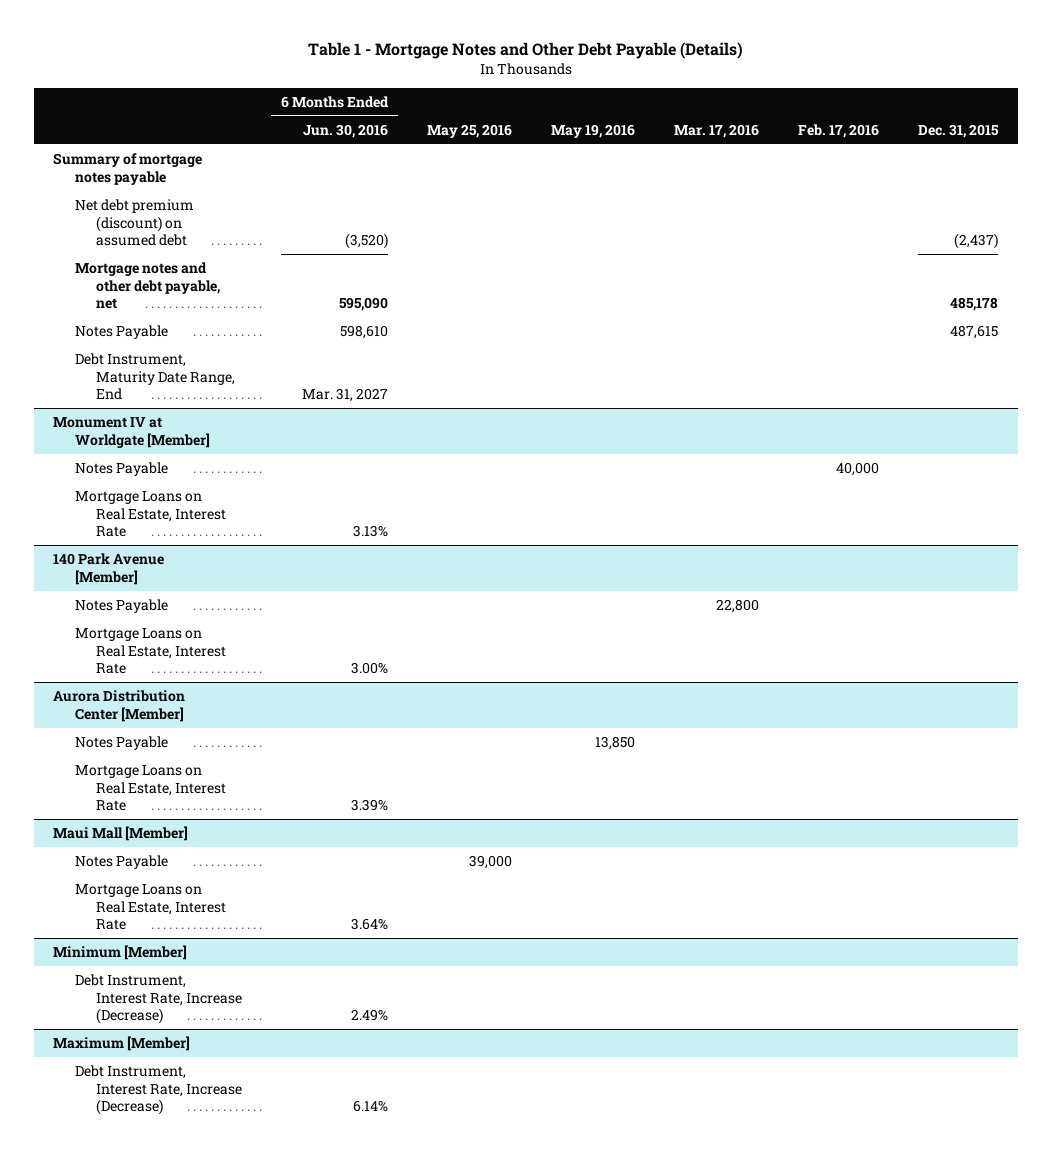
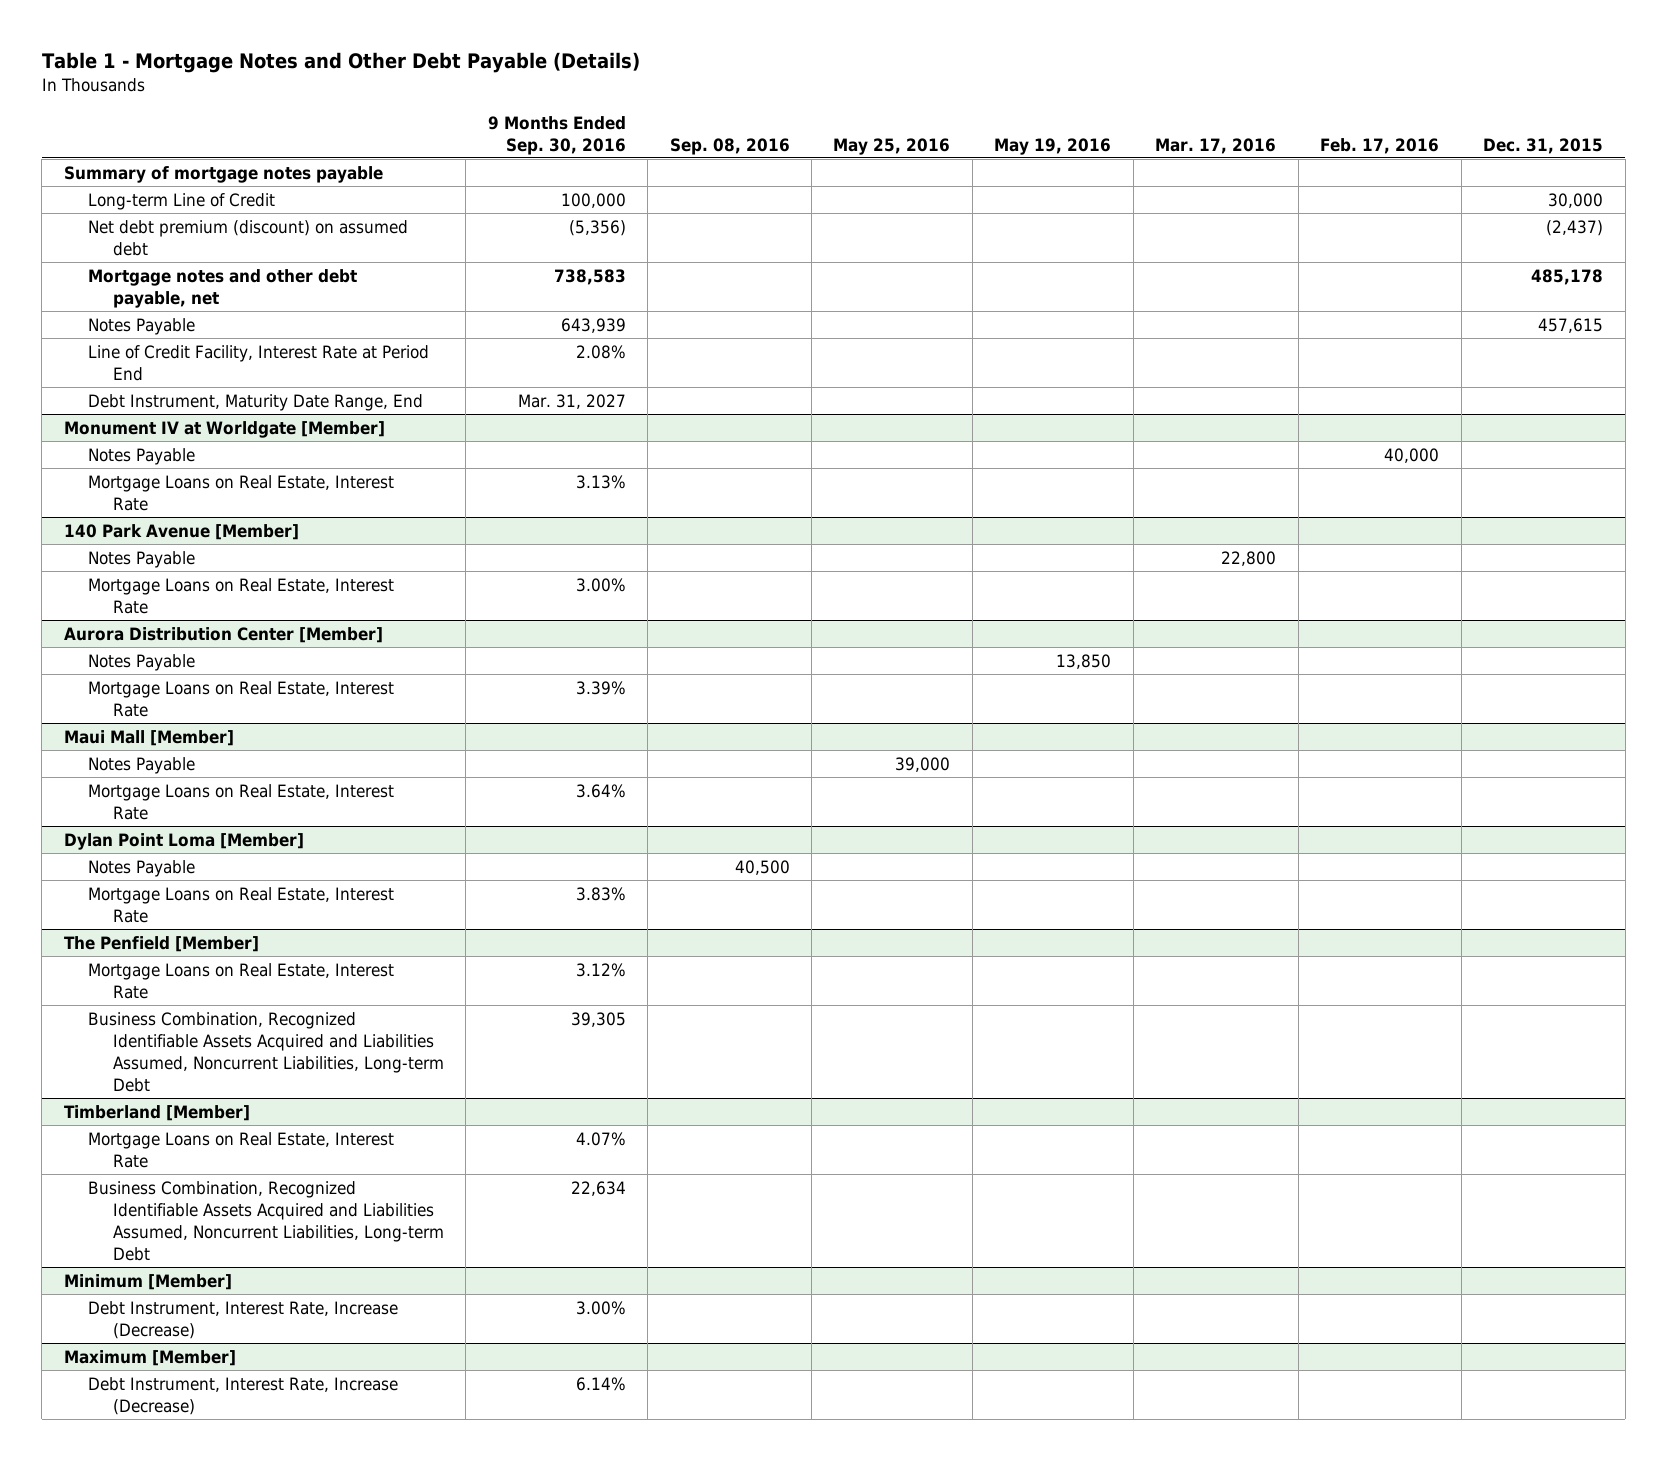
- | 6 Months Ended Jun. 30, 2016 | May 25, 2016 | May 19, 2016 | Mar. 17, 2016 | Feb. 17, 2016 | Dec. 31, 2015
+ | 9 Months Ended Sep. 30, 2016 | Sep. 08, 2016 | May 25, 2016 | May 19, 2016 | Mar. 17, 2016 | Feb. 17, 2016 | Dec. 31, 2015
+ Long-term Line of Credit | 100,000 | | | | | | 30,000
- Notes Payable | 598,610 | | | | | 487,615
+ Notes Payable | 643,939 | | | | | | 457,615
+ Line of Credit Facility, Interest Rate at Period End | 2.08% | | | | | |
+ Dylan Point Loma [Member]
+ Notes Payable | | 40,500 | | | | |
+ Mortgage Loans on Real Estate, Interest Rate | 3.83% | | | | | |
+ The Penfield [Member]
+ Mortgage Loans on Real Estate, Interest Rate | 3.12% | | | | | |
+ Business Combination, Recognized Identifiable Assets Acquired and Liabilities Assumed, Noncurrent Liabilities, Long-term Debt | 39,305 | | | | | |
+ Timberland [Member]
+ Mortgage Loans on Real Estate, Interest Rate | 4.07% | | | | | |
+ Business Combination, Recognized Identifiable Assets Acquired and Liabilities Assumed, Noncurrent Liabilities, Long-term Debt | 22,634 | | | | | |

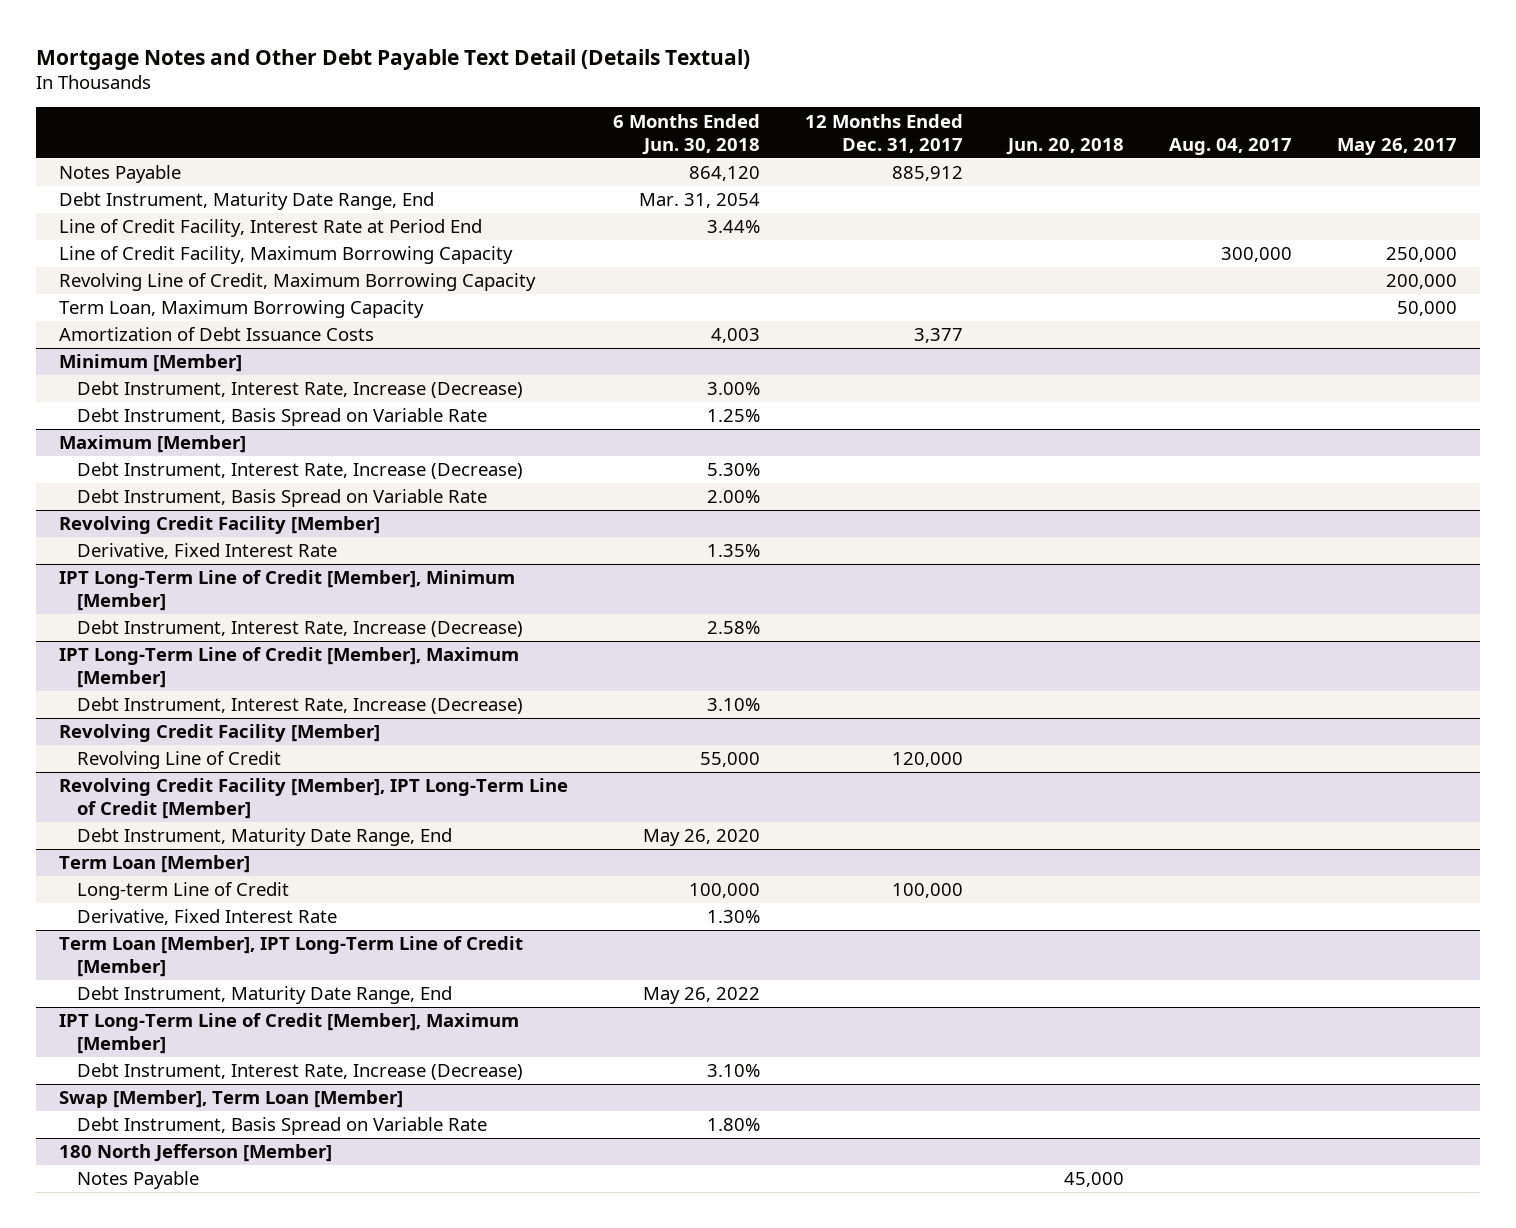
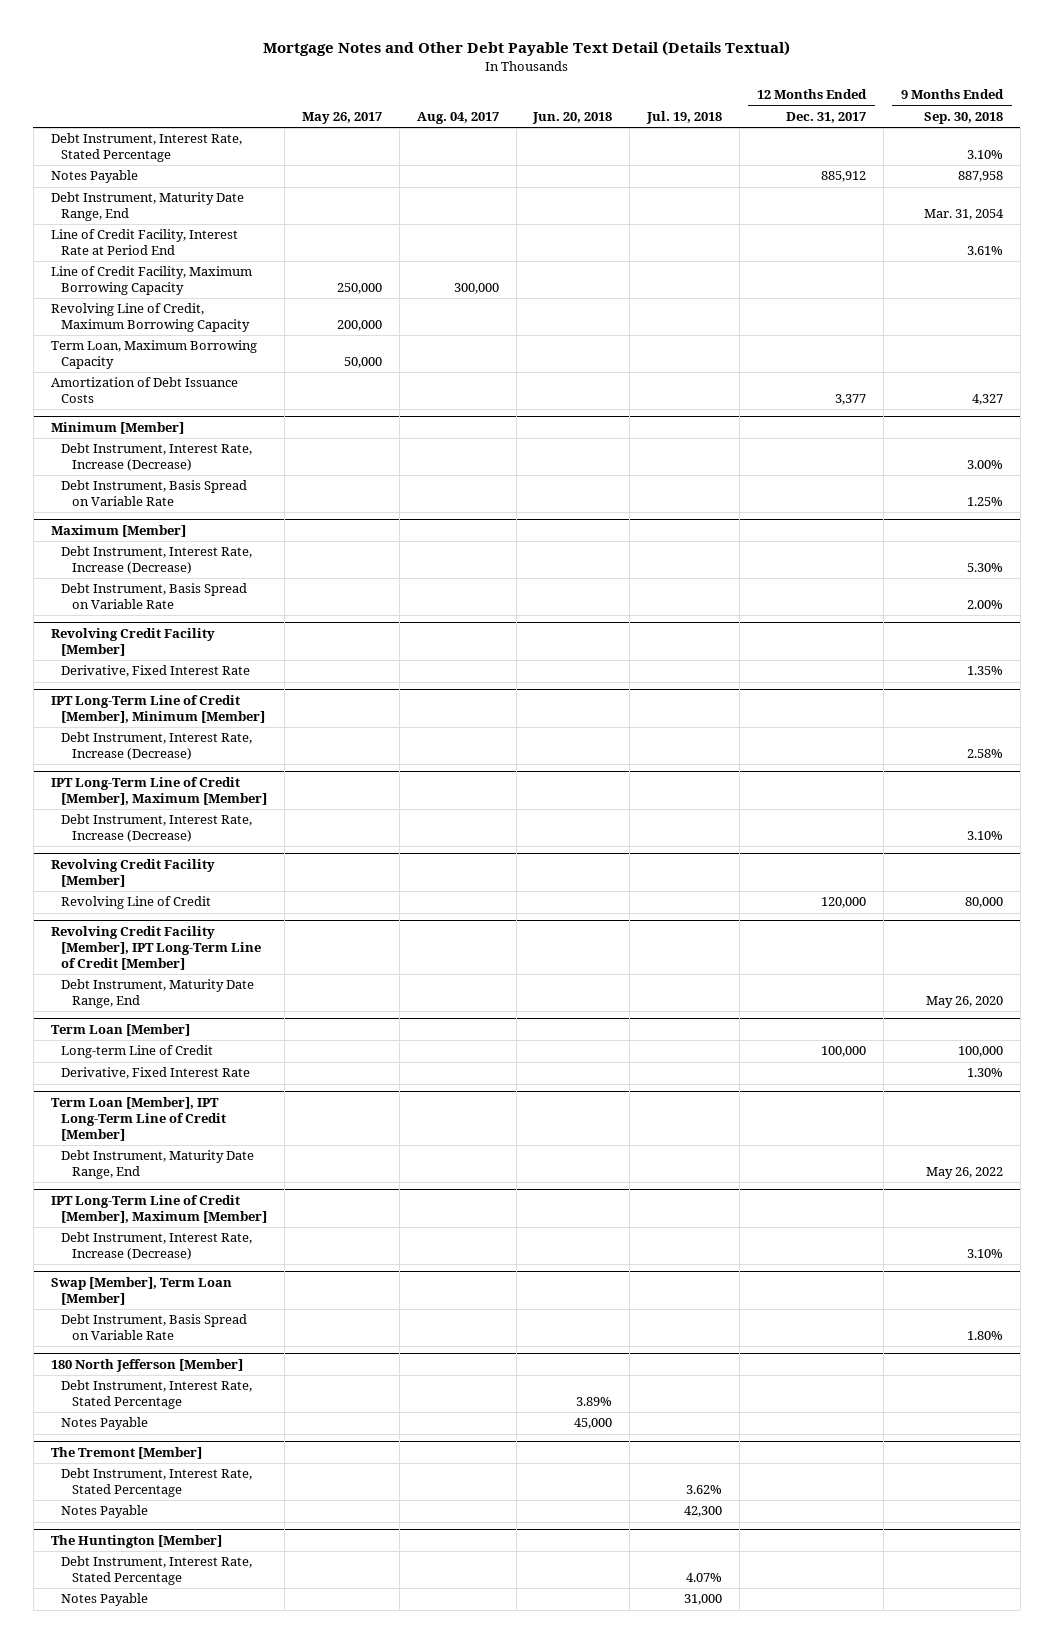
- | 6 Months Ended Jun. 30, 2018 | 12 Months Ended Dec. 31, 2017 | Jun. 20, 2018 | Aug. 04, 2017 | May 26, 2017
+ | May 26, 2017 | Aug. 04, 2017 | Jun. 20, 2018 | Jul. 19, 2018 | 12 Months Ended Dec. 31, 2017 | 9 Months Ended Sep. 30, 2018
+ Debt Instrument, Interest Rate, Stated Percentage | | | | | | 3.10%
@ 180 North Jefferson [Member]
+ Debt Instrument, Interest Rate, Stated Percentage | | | 3.89% | | |
+ The Tremont [Member]
+ Debt Instrument, Interest Rate, Stated Percentage | | | | 3.62% | |
+ Notes Payable | | | | 42,300 | |
+ The Huntington [Member]
+ Debt Instrument, Interest Rate, Stated Percentage | | | | 4.07% | |
+ Notes Payable | | | | 31,000 | |

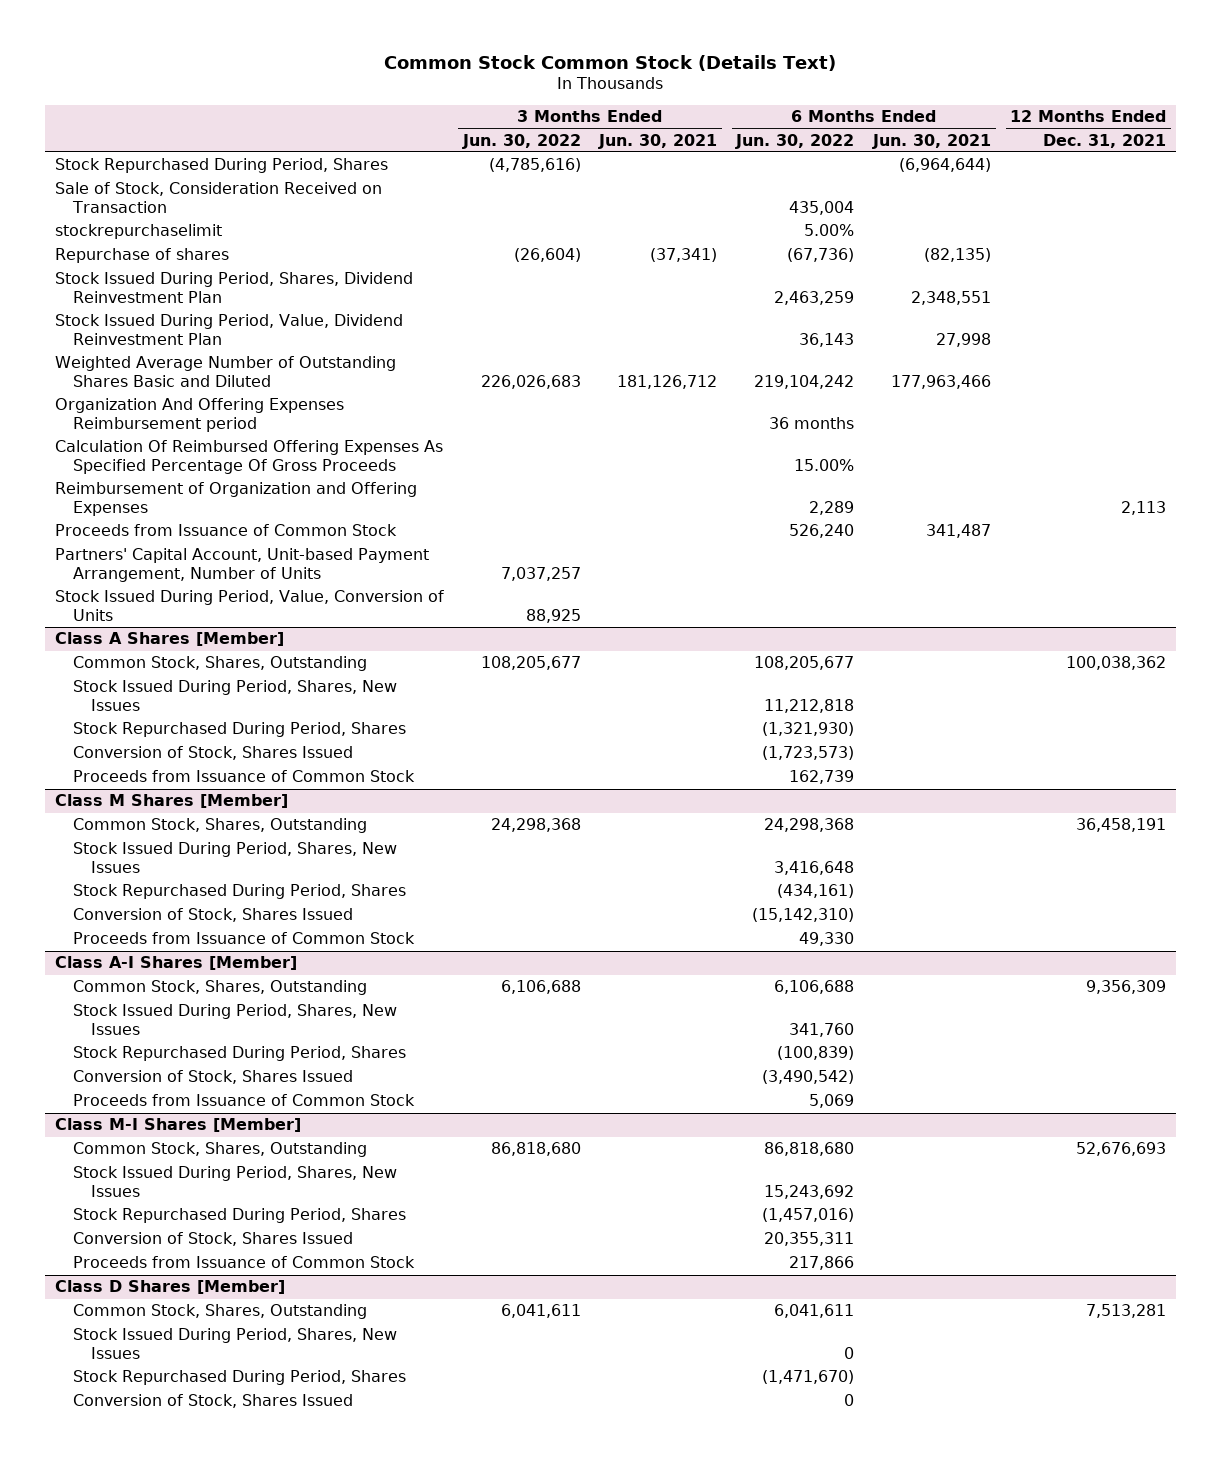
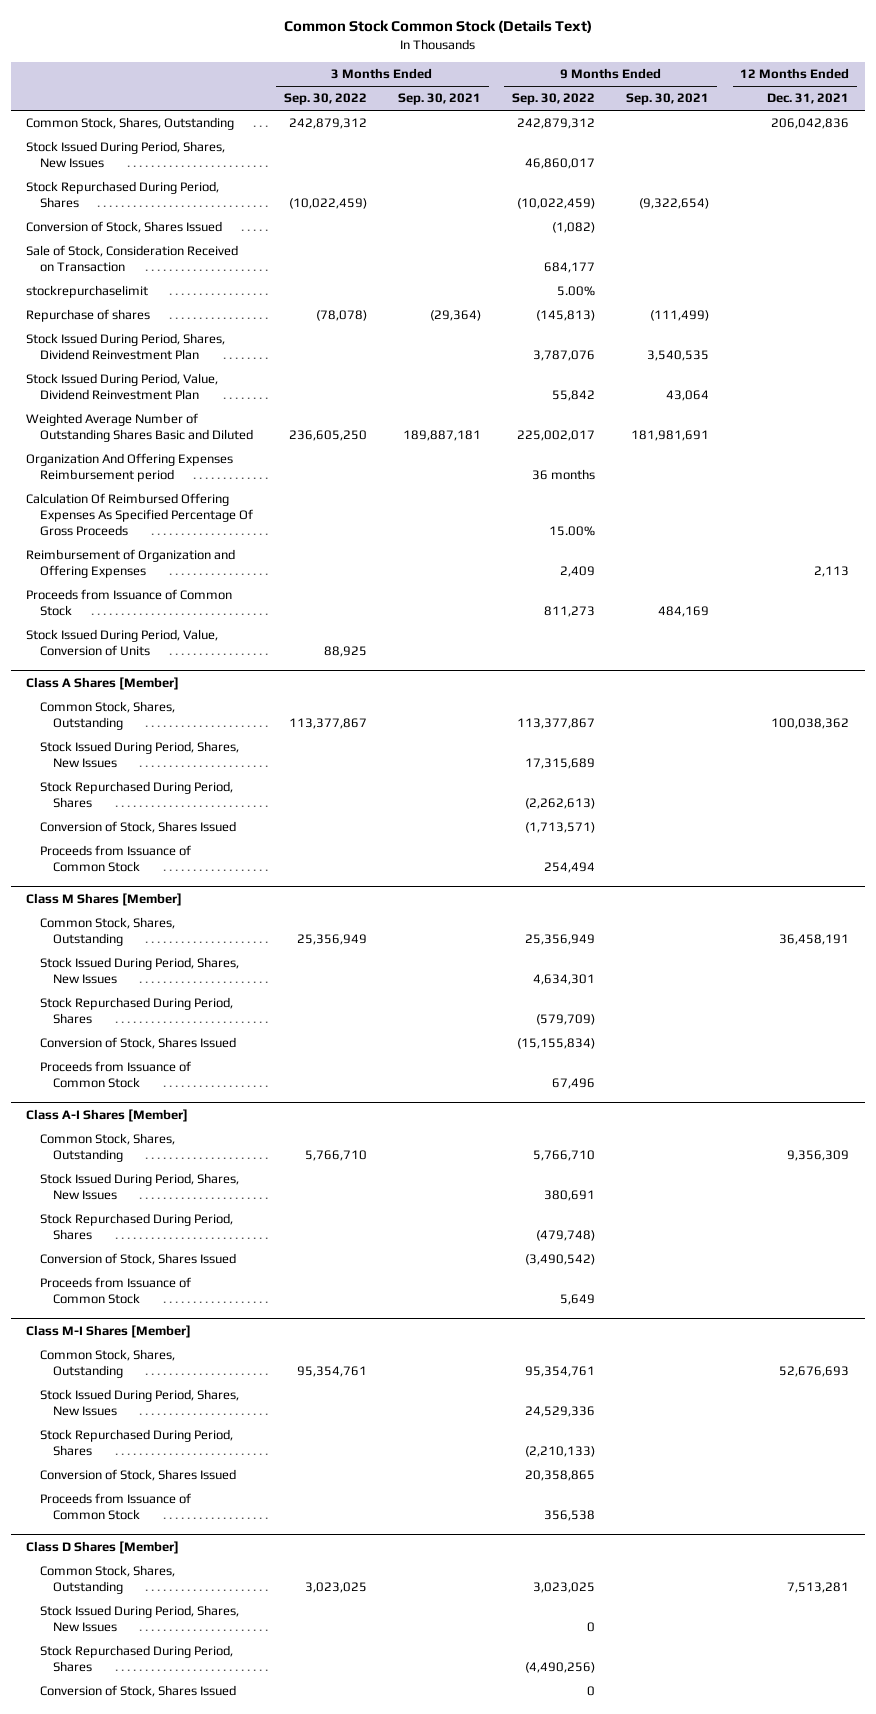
- | 3 Months Ended Jun. 30, 2022 | 3 Months Ended Jun. 30, 2021 | 6 Months Ended Jun. 30, 2022 | 6 Months Ended Jun. 30, 2021 | 12 Months Ended Dec. 31, 2021
+ | 3 Months Ended Sep. 30, 2022 | 3 Months Ended Sep. 30, 2021 | 9 Months Ended Sep. 30, 2022 | 9 Months Ended Sep. 30, 2021 | 12 Months Ended Dec. 31, 2021
+ Common Stock, Shares, Outstanding | 242,879,312 | | 242,879,312 | | 206,042,836
+ Stock Issued During Period, Shares, New Issues | | | 46,860,017 | |
+ Conversion of Stock, Shares Issued | | | (1,082) | |
- Partners' Capital Account, Unit-based Payment Arrangement, Number of Units | 7,037,257 | | | |

